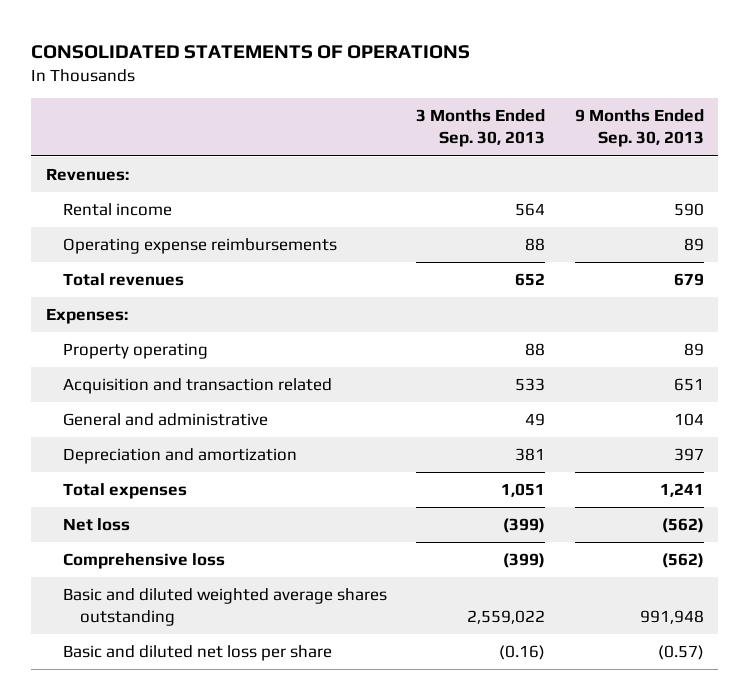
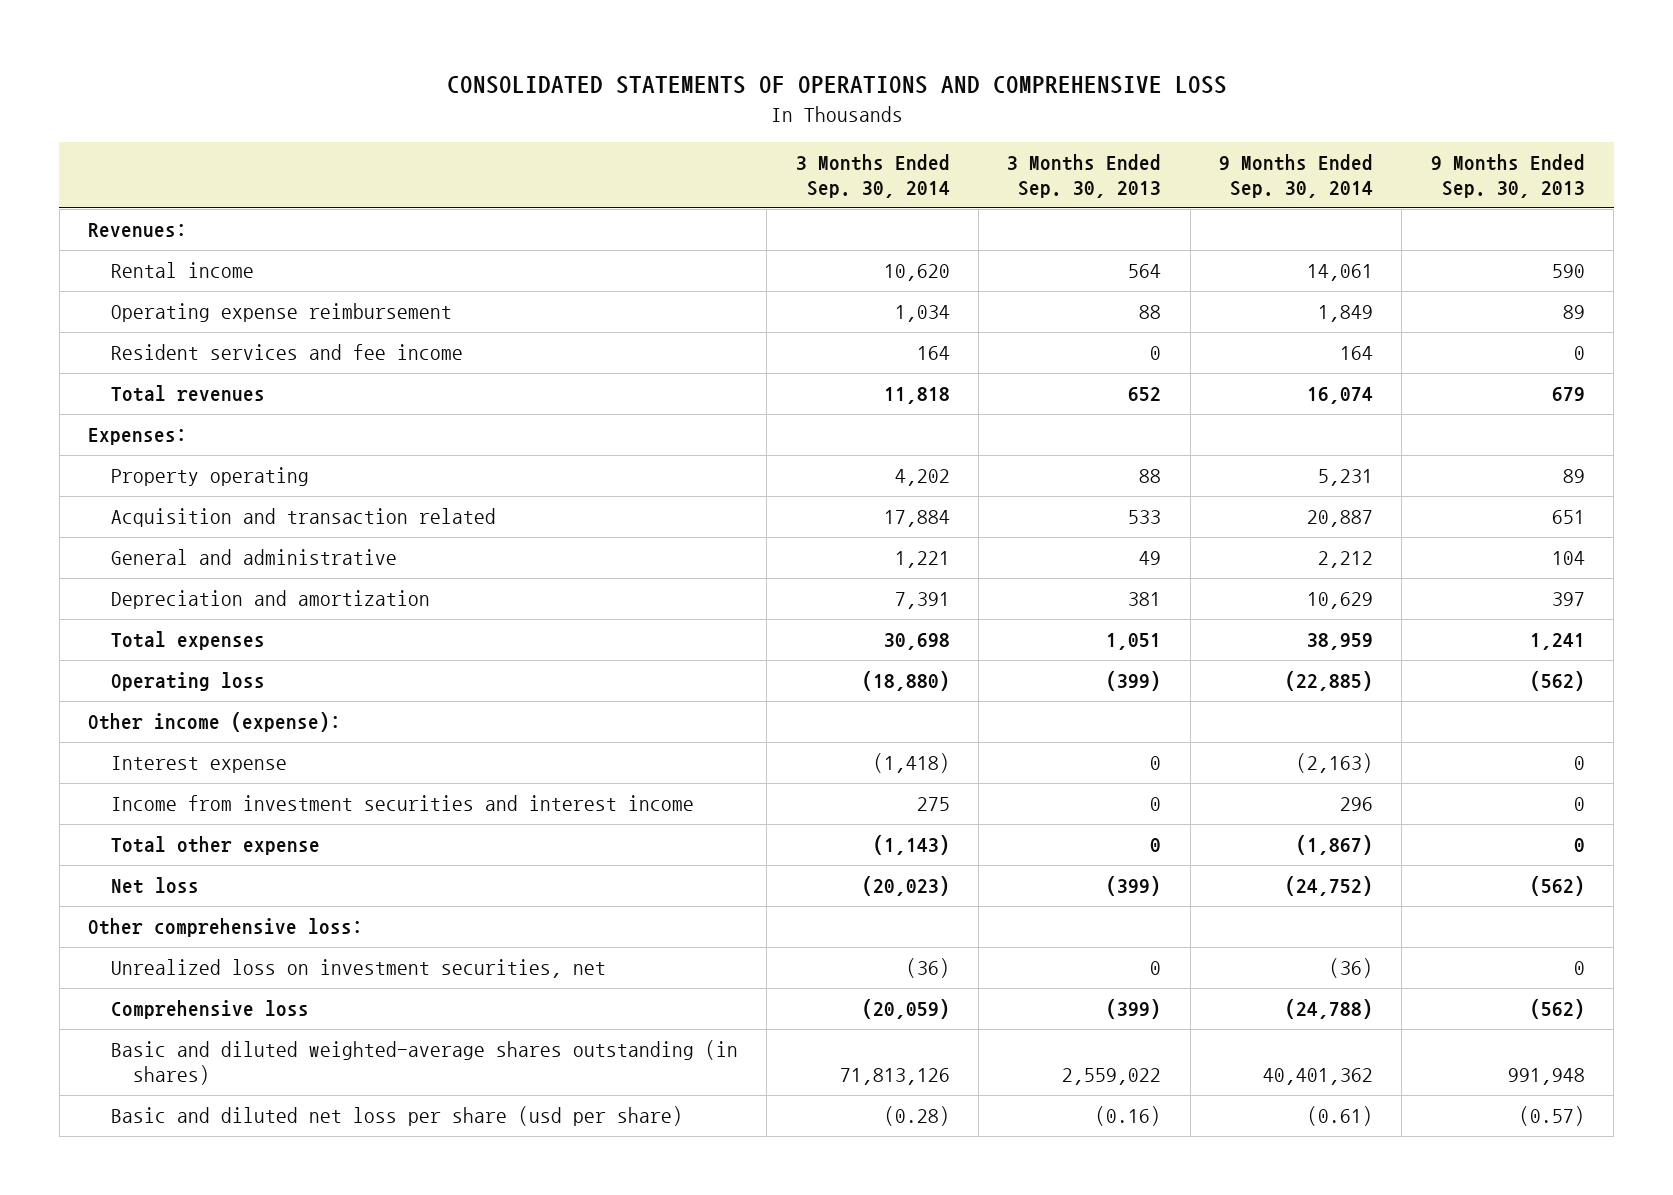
- CONSOLIDATED STATEMENTS OF OPERATIONS
+ CONSOLIDATED STATEMENTS OF OPERATIONS AND COMPREHENSIVE LOSS
- | 3 Months Ended Sep. 30, 2013 | 9 Months Ended Sep. 30, 2013
+ | 3 Months Ended Sep. 30, 2014 | 3 Months Ended Sep. 30, 2013 | 9 Months Ended Sep. 30, 2014 | 9 Months Ended Sep. 30, 2013
- Operating expense reimbursements | 88 | 89
+ Operating expense reimbursement | 1,034 | 88 | 1,849 | 89
+ Resident services and fee income | 164 | 0 | 164 | 0
+ Operating loss | (18,880) | (399) | (22,885) | (562)
+ Other income (expense):
+ Interest expense | (1,418) | 0 | (2,163) | 0
+ Income from investment securities and interest income | 275 | 0 | 296 | 0
+ Total other expense | (1,143) | 0 | (1,867) | 0
+ Other comprehensive loss:
+ Unrealized loss on investment securities, net | (36) | 0 | (36) | 0
- Basic and diluted weighted average shares outstanding | 2,559,022 | 991,948
- Basic and diluted net loss per share | (0.16) | (0.57)
+ Basic and diluted weighted-average shares outstanding (in shares) | 71,813,126 | 2,559,022 | 40,401,362 | 991,948
+ Basic and diluted net loss per share (usd per share) | (0.28) | (0.16) | (0.61) | (0.57)

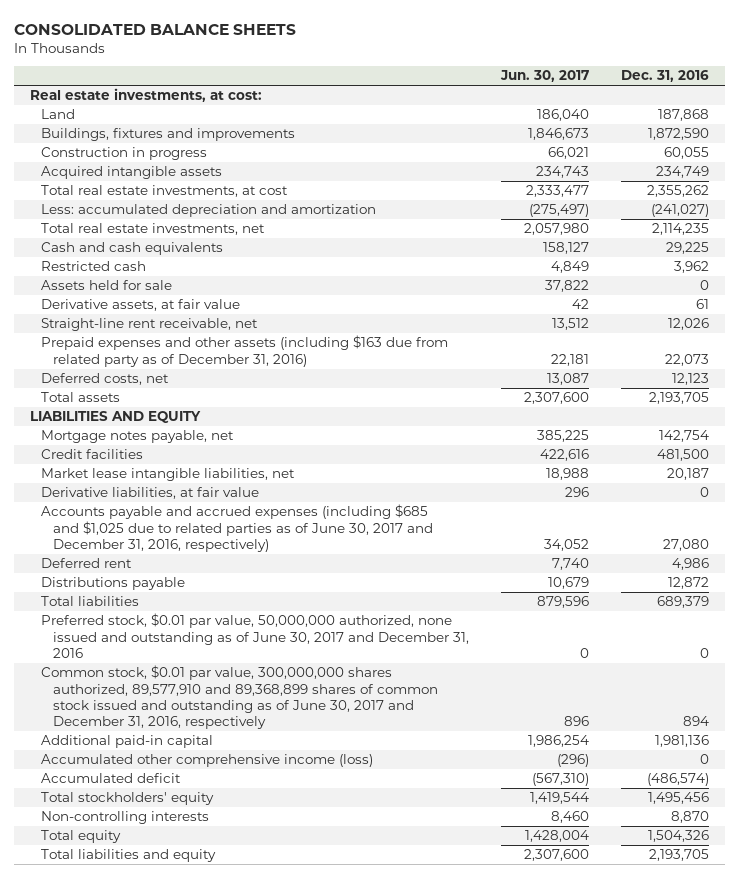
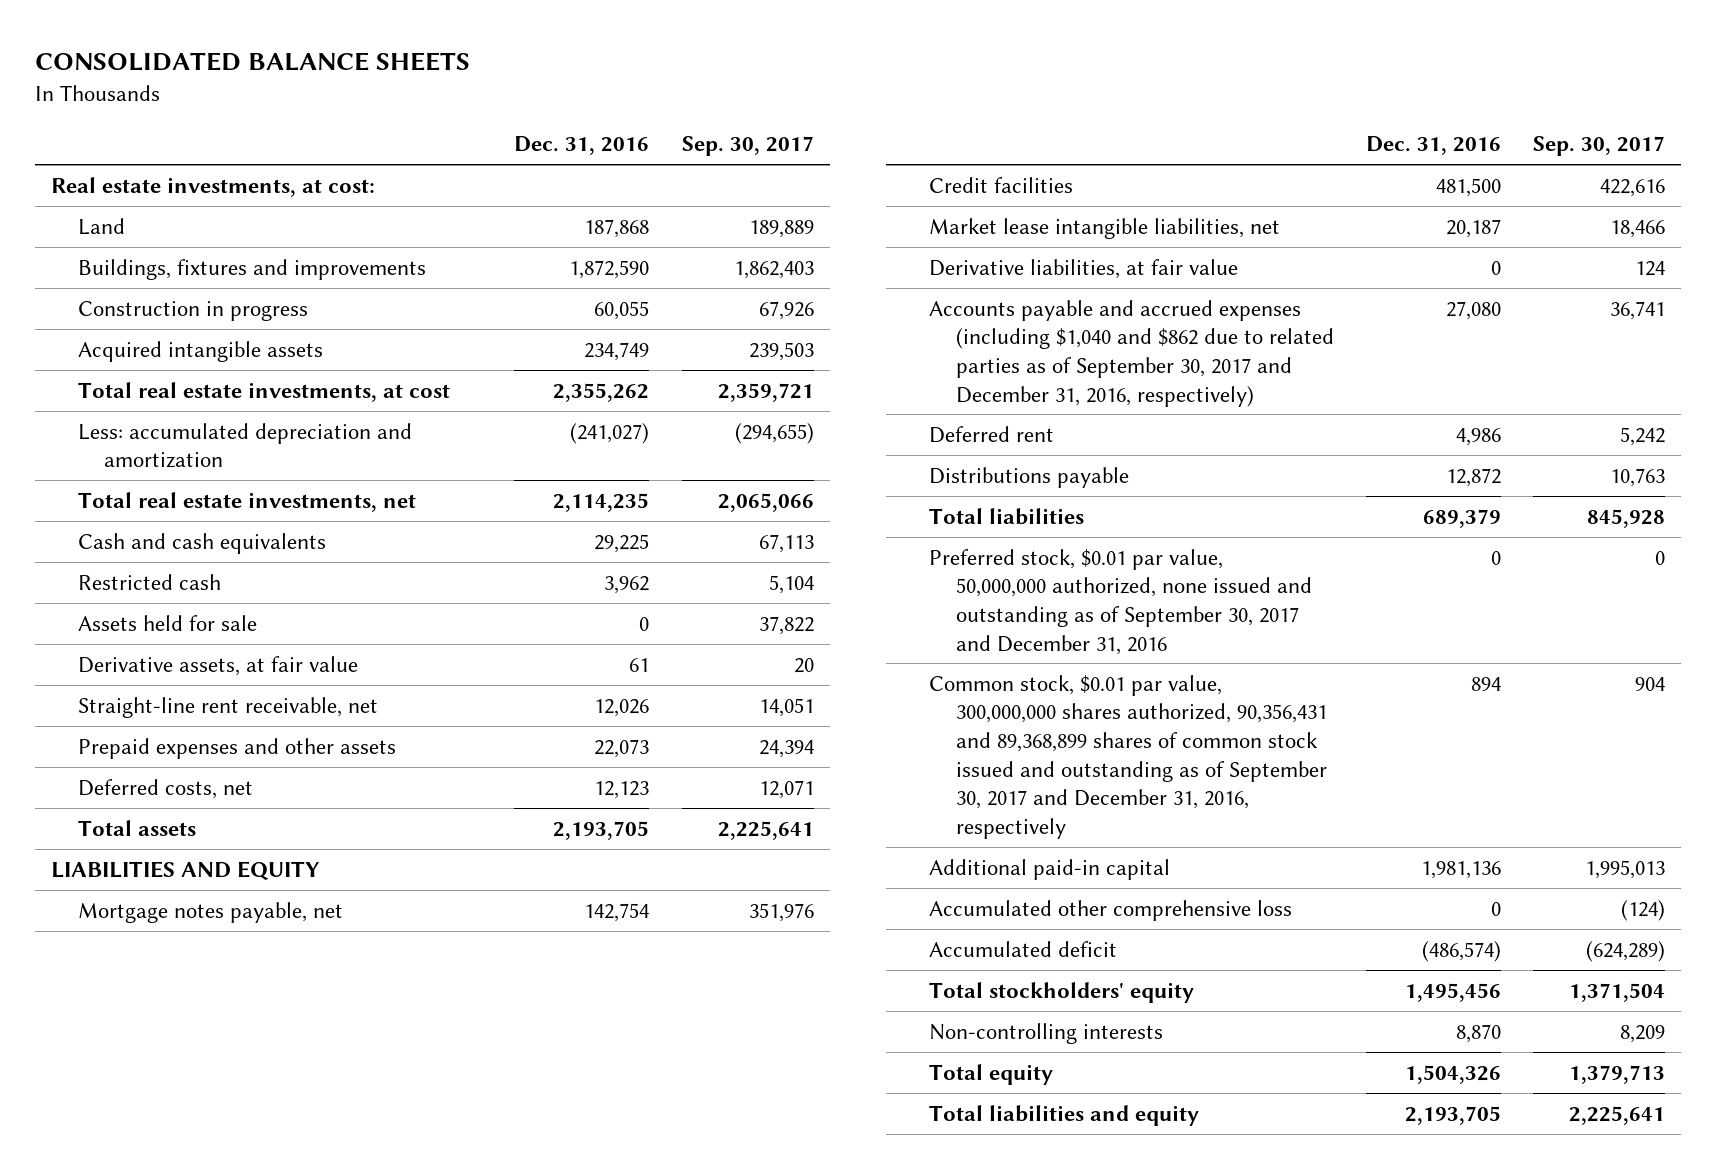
- | Jun. 30, 2017 | Dec. 31, 2016
+ | Dec. 31, 2016 | Sep. 30, 2017
- Prepaid expenses and other assets (including $163 due from related party as of December 31, 2016) | 22,181 | 22,073
+ Prepaid expenses and other assets | 22,073 | 24,394
- Accounts payable and accrued expenses (including $685 and $1,025 due to related parties as of June 30, 2017 and December 31, 2016, respectively) | 34,052 | 27,080
+ Accounts payable and accrued expenses (including $1,040 and $862 due to related parties as of September 30, 2017 and December 31, 2016, respectively) | 27,080 | 36,741
- Preferred stock, $0.01 par value, 50,000,000 authorized, none issued and outstanding as of June 30, 2017 and December 31, 2016 | 0 | 0
- Common stock, $0.01 par value, 300,000,000 shares authorized, 89,577,910 and 89,368,899 shares of common stock issued and outstanding as of June 30, 2017 and December 31, 2016, respectively | 896 | 894
+ Preferred stock, $0.01 par value, 50,000,000 authorized, none issued and outstanding as of September 30, 2017 and December 31, 2016 | 0 | 0
+ Common stock, $0.01 par value, 300,000,000 shares authorized, 90,356,431 and 89,368,899 shares of common stock issued and outstanding as of September 30, 2017 and December 31, 2016, respectively | 894 | 904
- Accumulated other comprehensive income (loss) | (296) | 0
+ Accumulated other comprehensive loss | 0 | (124)

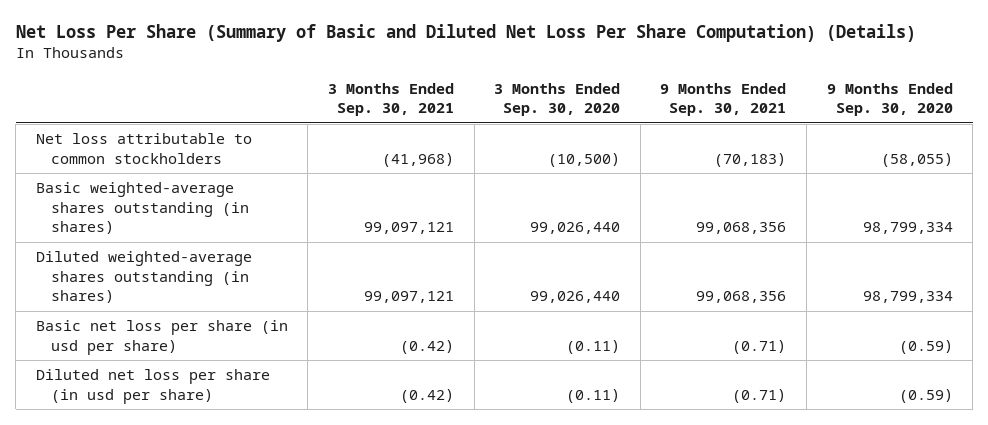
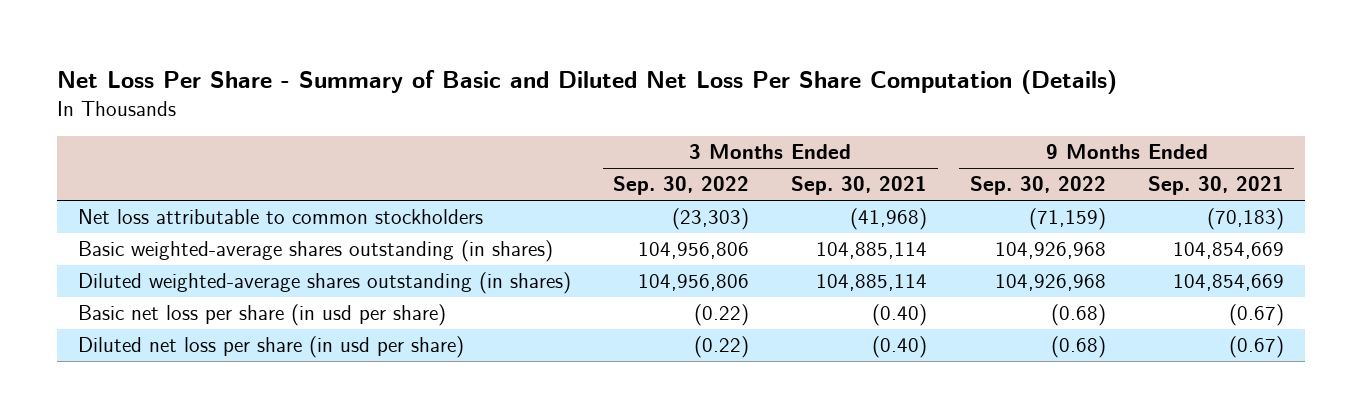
- Net Loss Per Share (Summary of Basic and Diluted Net Loss Per Share Computation) (Details)
+ Net Loss Per Share - Summary of Basic and Diluted Net Loss Per Share Computation (Details)
- | 3 Months Ended Sep. 30, 2021 | 3 Months Ended Sep. 30, 2020 | 9 Months Ended Sep. 30, 2021 | 9 Months Ended Sep. 30, 2020
+ | 3 Months Ended Sep. 30, 2022 | 3 Months Ended Sep. 30, 2021 | 9 Months Ended Sep. 30, 2022 | 9 Months Ended Sep. 30, 2021
- Basic weighted-average shares outstanding (in shares) | 99,097,121 | 99,026,440 | 99,068,356 | 98,799,334
- Diluted weighted-average shares outstanding (in shares) | 99,097,121 | 99,026,440 | 99,068,356 | 98,799,334
- Basic net loss per share (in usd per share) | (0.42) | (0.11) | (0.71) | (0.59)
- Diluted net loss per share (in usd per share) | (0.42) | (0.11) | (0.71) | (0.59)
+ Basic weighted-average shares outstanding (in shares) | 104,956,806 | 104,885,114 | 104,926,968 | 104,854,669
+ Diluted weighted-average shares outstanding (in shares) | 104,956,806 | 104,885,114 | 104,926,968 | 104,854,669
+ Basic net loss per share (in usd per share) | (0.22) | (0.40) | (0.68) | (0.67)
+ Diluted net loss per share (in usd per share) | (0.22) | (0.40) | (0.68) | (0.67)

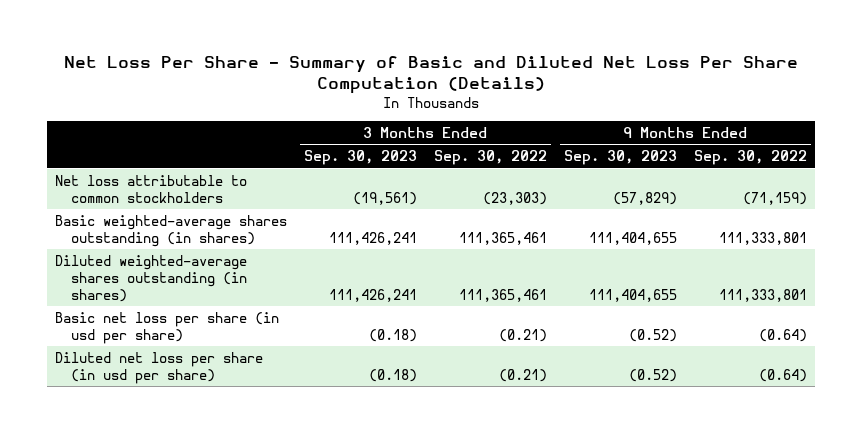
- | 3 Months Ended Sep. 30, 2022 | 3 Months Ended Sep. 30, 2021 | 9 Months Ended Sep. 30, 2022 | 9 Months Ended Sep. 30, 2021
+ | 3 Months Ended Sep. 30, 2023 | 3 Months Ended Sep. 30, 2022 | 9 Months Ended Sep. 30, 2023 | 9 Months Ended Sep. 30, 2022
- Basic weighted-average shares outstanding (in shares) | 104,956,806 | 104,885,114 | 104,926,968 | 104,854,669
- Diluted weighted-average shares outstanding (in shares) | 104,956,806 | 104,885,114 | 104,926,968 | 104,854,669
- Basic net loss per share (in usd per share) | (0.22) | (0.40) | (0.68) | (0.67)
- Diluted net loss per share (in usd per share) | (0.22) | (0.40) | (0.68) | (0.67)
+ Basic weighted-average shares outstanding (in shares) | 111,426,241 | 111,365,461 | 111,404,655 | 111,333,801
+ Diluted weighted-average shares outstanding (in shares) | 111,426,241 | 111,365,461 | 111,404,655 | 111,333,801
+ Basic net loss per share (in usd per share) | (0.18) | (0.21) | (0.52) | (0.64)
+ Diluted net loss per share (in usd per share) | (0.18) | (0.21) | (0.52) | (0.64)

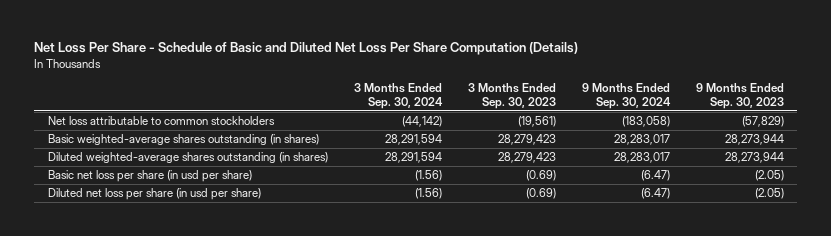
- Net Loss Per Share - Summary of Basic and Diluted Net Loss Per Share Computation (Details)
+ Net Loss Per Share - Schedule of Basic and Diluted Net Loss Per Share Computation (Details)
- | 3 Months Ended Sep. 30, 2023 | 3 Months Ended Sep. 30, 2022 | 9 Months Ended Sep. 30, 2023 | 9 Months Ended Sep. 30, 2022
+ | 3 Months Ended Sep. 30, 2024 | 3 Months Ended Sep. 30, 2023 | 9 Months Ended Sep. 30, 2024 | 9 Months Ended Sep. 30, 2023
- Basic weighted-average shares outstanding (in shares) | 111,426,241 | 111,365,461 | 111,404,655 | 111,333,801
- Diluted weighted-average shares outstanding (in shares) | 111,426,241 | 111,365,461 | 111,404,655 | 111,333,801
- Basic net loss per share (in usd per share) | (0.18) | (0.21) | (0.52) | (0.64)
- Diluted net loss per share (in usd per share) | (0.18) | (0.21) | (0.52) | (0.64)
+ Basic weighted-average shares outstanding (in shares) | 28,291,594 | 28,279,423 | 28,283,017 | 28,273,944
+ Diluted weighted-average shares outstanding (in shares) | 28,291,594 | 28,279,423 | 28,283,017 | 28,273,944
+ Basic net loss per share (in usd per share) | (1.56) | (0.69) | (6.47) | (2.05)
+ Diluted net loss per share (in usd per share) | (1.56) | (0.69) | (6.47) | (2.05)

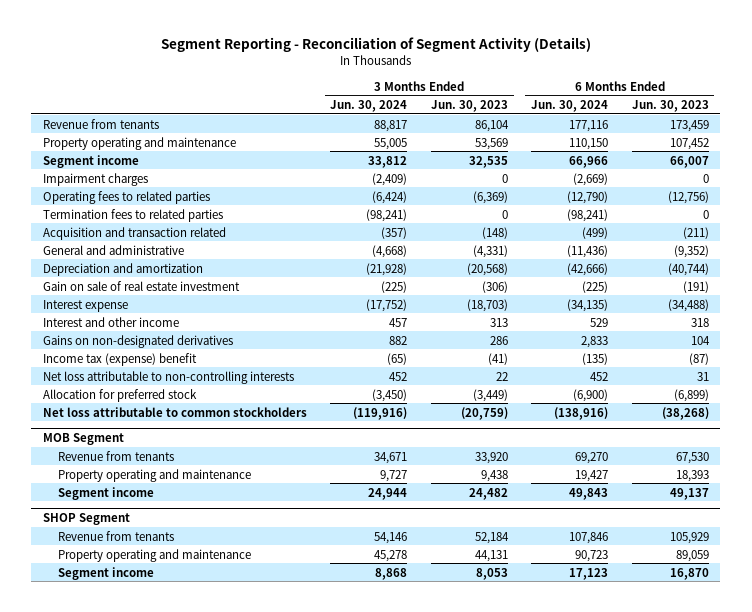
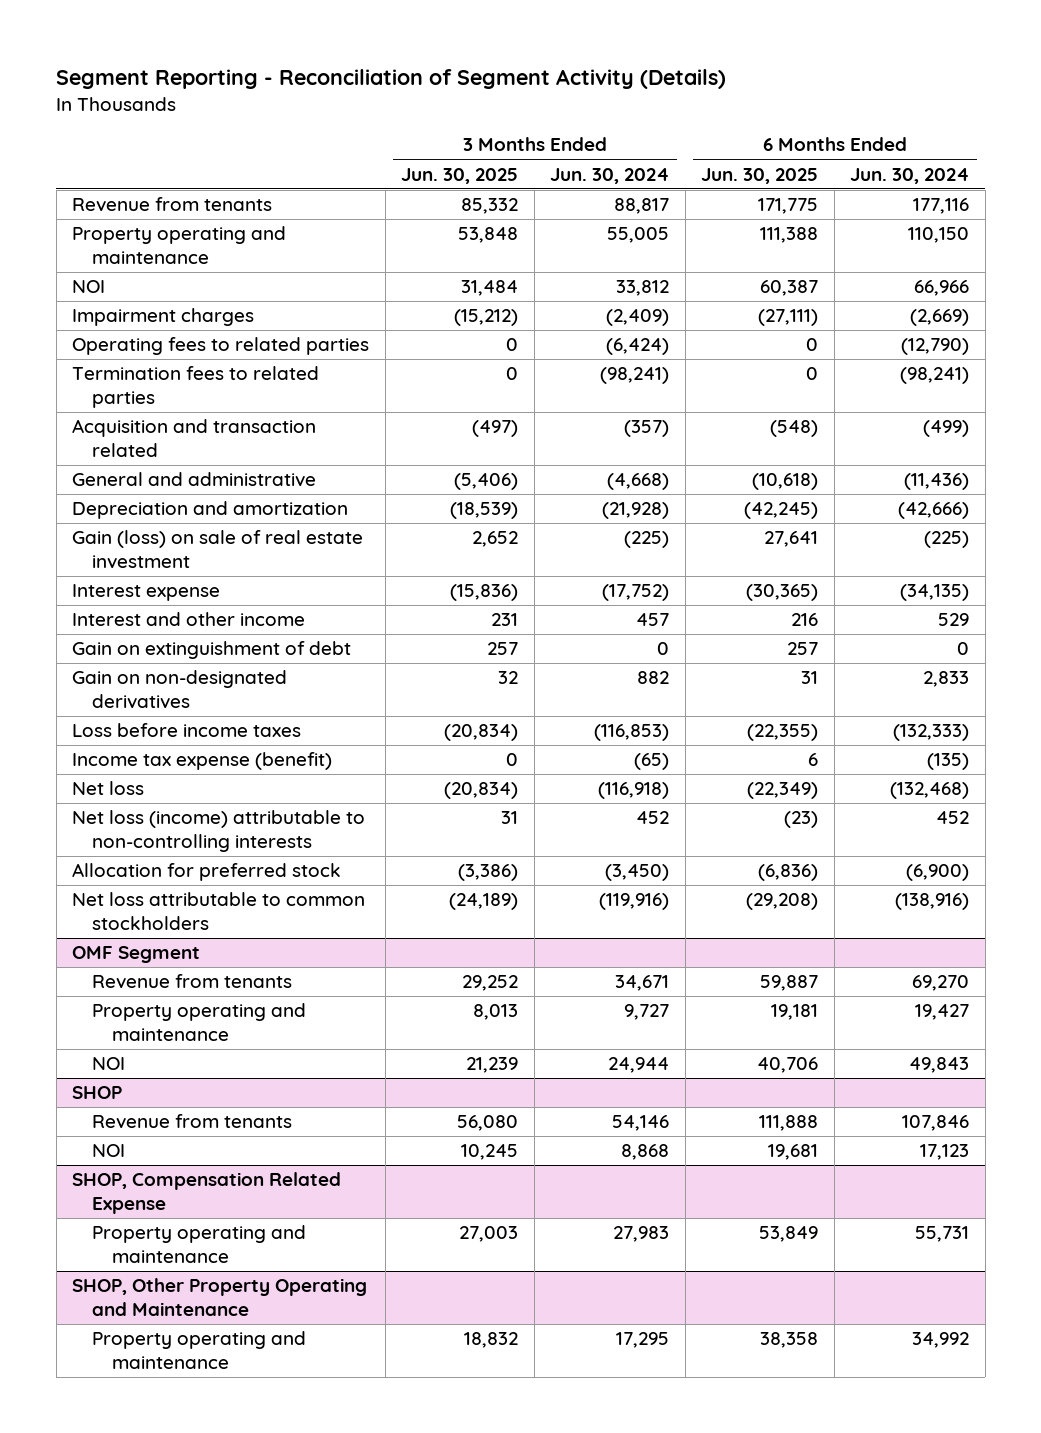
- | 3 Months Ended Jun. 30, 2024 | 3 Months Ended Jun. 30, 2023 | 6 Months Ended Jun. 30, 2024 | 6 Months Ended Jun. 30, 2023
+ | 3 Months Ended Jun. 30, 2025 | 3 Months Ended Jun. 30, 2024 | 6 Months Ended Jun. 30, 2025 | 6 Months Ended Jun. 30, 2024
- Segment income | 33,812 | 32,535 | 66,966 | 66,007
+ NOI | 31,484 | 33,812 | 60,387 | 66,966
- Gain on sale of real estate investment | (225) | (306) | (225) | (191)
+ Gain (loss) on sale of real estate investment | 2,652 | (225) | 27,641 | (225)
- Gains on non-designated derivatives | 882 | 286 | 2,833 | 104
- Income tax (expense) benefit | (65) | (41) | (135) | (87)
- Net loss attributable to non-controlling interests | 452 | 22 | 452 | 31
+ Gain on extinguishment of debt | 257 | 0 | 257 | 0
+ Gain on non-designated derivatives | 32 | 882 | 31 | 2,833
+ Loss before income taxes | (20,834) | (116,853) | (22,355) | (132,333)
+ Income tax expense (benefit) | 0 | (65) | 6 | (135)
+ Net loss | (20,834) | (116,918) | (22,349) | (132,468)
+ Net loss (income) attributable to non-controlling interests | 31 | 452 | (23) | 452
- MOB Segment
+ OMF Segment
- Segment income | 24,944 | 24,482 | 49,843 | 49,137
- SHOP Segment
+ NOI | 21,239 | 24,944 | 40,706 | 49,843
+ SHOP
- Property operating and maintenance | 45,278 | 44,131 | 90,723 | 89,059
- Segment income | 8,868 | 8,053 | 17,123 | 16,870
+ NOI | 10,245 | 8,868 | 19,681 | 17,123
+ SHOP, Compensation Related Expense
+ Property operating and maintenance | 27,003 | 27,983 | 53,849 | 55,731
+ SHOP, Other Property Operating and Maintenance
+ Property operating and maintenance | 18,832 | 17,295 | 38,358 | 34,992

